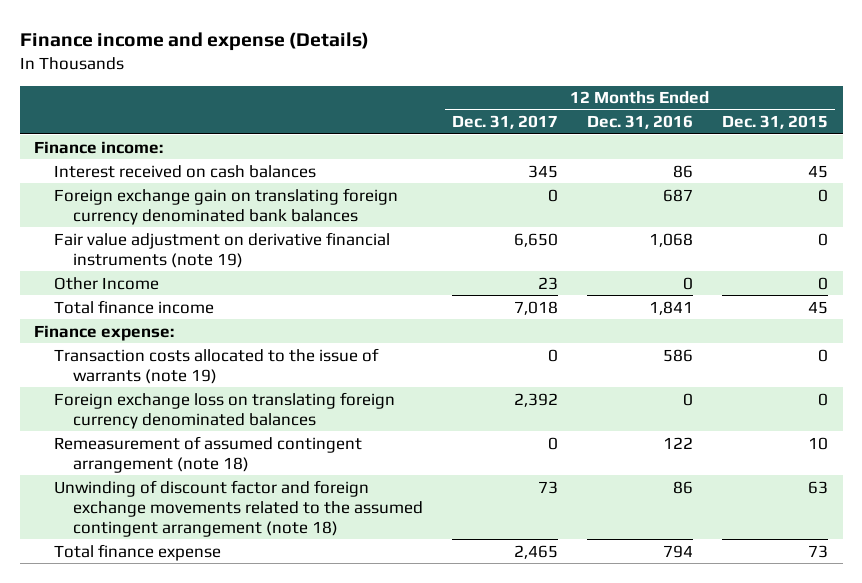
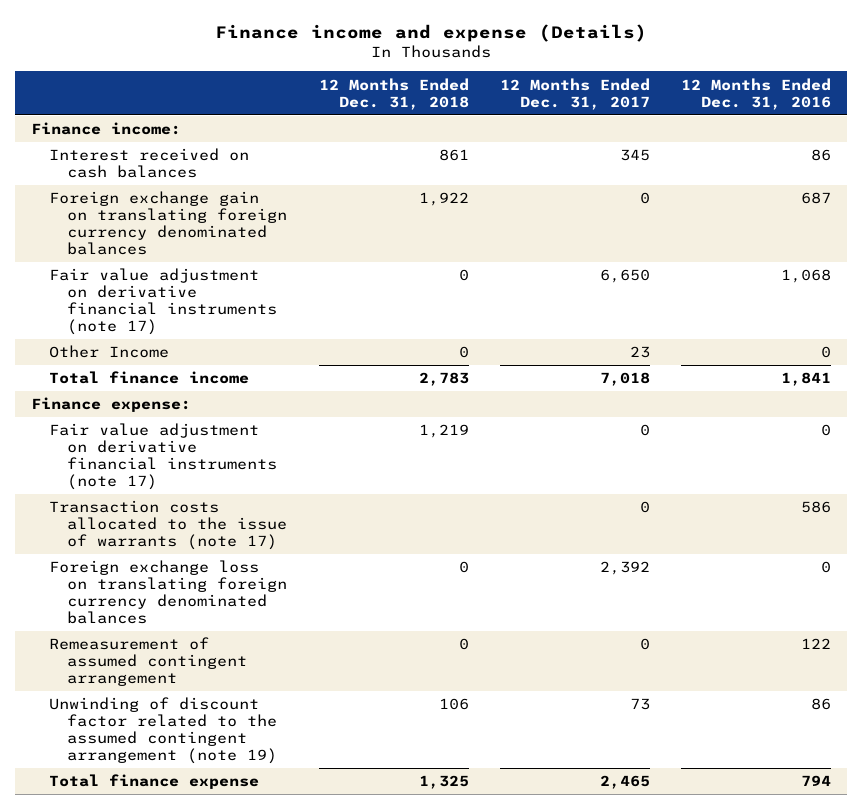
- | 12 Months Ended Dec. 31, 2017 | 12 Months Ended Dec. 31, 2016 | 12 Months Ended Dec. 31, 2015
+ | 12 Months Ended Dec. 31, 2018 | 12 Months Ended Dec. 31, 2017 | 12 Months Ended Dec. 31, 2016
- Foreign exchange gain on translating foreign currency denominated bank balances | 0 | 687 | 0
- Fair value adjustment on derivative financial instruments (note 19) | 6,650 | 1,068 | 0
+ Foreign exchange gain on translating foreign currency denominated balances | 1,922 | 0 | 687
+ Fair value adjustment on derivative financial instruments (note 17) | 0 | 6,650 | 1,068
- Transaction costs allocated to the issue of warrants (note 19) | 0 | 586 | 0
+ Fair value adjustment on derivative financial instruments (note 17) | 1,219 | 0 | 0
+ Transaction costs allocated to the issue of warrants (note 17) | | 0 | 586
- Remeasurement of assumed contingent arrangement (note 18) | 0 | 122 | 10
- Unwinding of discount factor and foreign exchange movements related to the assumed contingent arrangement (note 18) | 73 | 86 | 63
+ Remeasurement of assumed contingent arrangement | 0 | 0 | 122
+ Unwinding of discount factor related to the assumed contingent arrangement (note 19) | 106 | 73 | 86

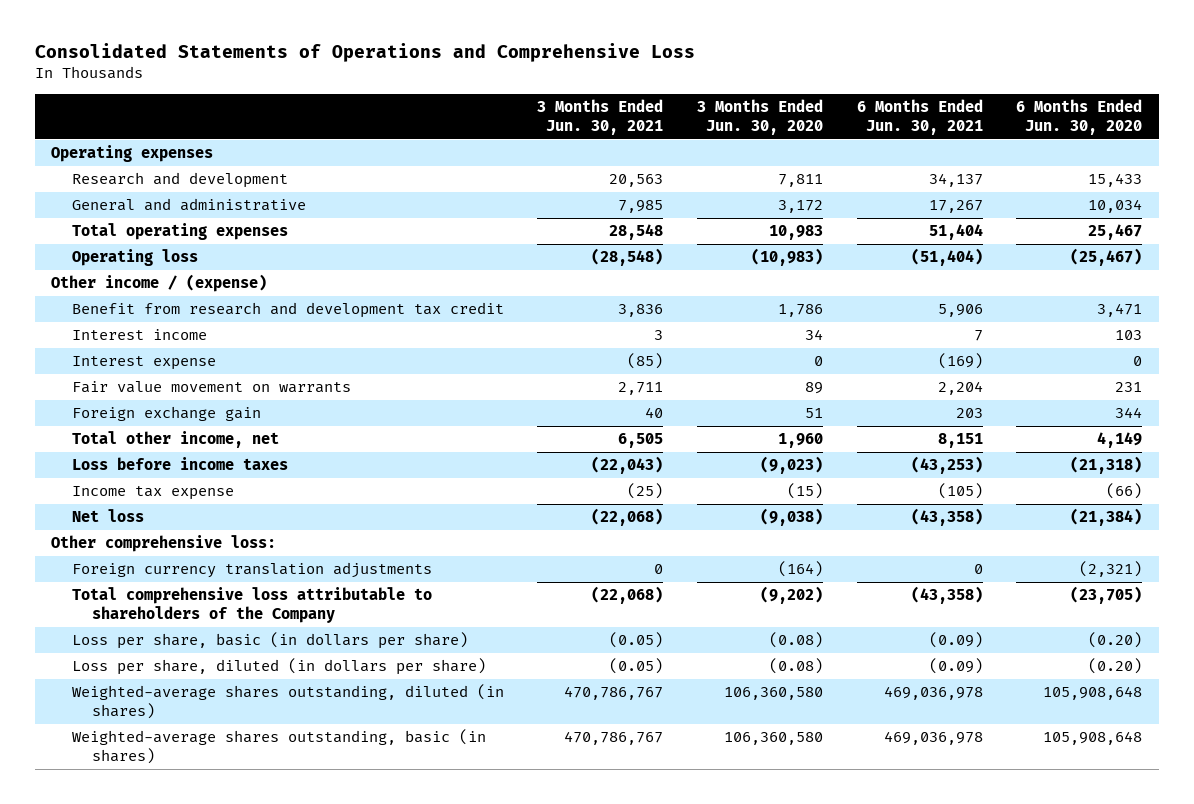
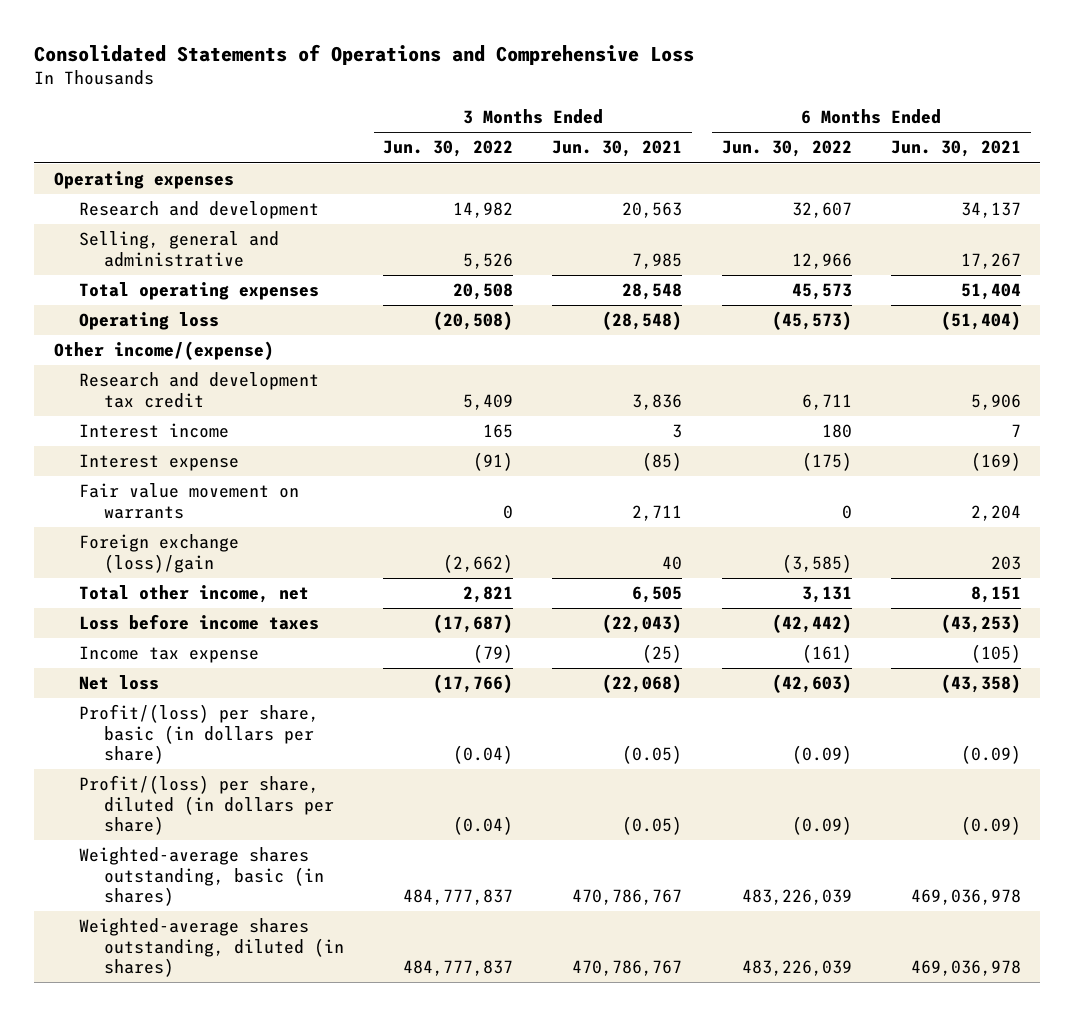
- | 3 Months Ended Jun. 30, 2021 | 3 Months Ended Jun. 30, 2020 | 6 Months Ended Jun. 30, 2021 | 6 Months Ended Jun. 30, 2020
+ | 3 Months Ended Jun. 30, 2022 | 3 Months Ended Jun. 30, 2021 | 6 Months Ended Jun. 30, 2022 | 6 Months Ended Jun. 30, 2021
- General and administrative | 7,985 | 3,172 | 17,267 | 10,034
+ Selling, general and administrative | 5,526 | 7,985 | 12,966 | 17,267
- Other income / (expense)
- Benefit from research and development tax credit | 3,836 | 1,786 | 5,906 | 3,471
+ Other income/(expense)
+ Research and development tax credit | 5,409 | 3,836 | 6,711 | 5,906
- Foreign exchange gain | 40 | 51 | 203 | 344
+ Foreign exchange (loss)/gain | (2,662) | 40 | (3,585) | 203
- Other comprehensive loss:
- Foreign currency translation adjustments | 0 | (164) | 0 | (2,321)
- Total comprehensive loss attributable to shareholders of the Company | (22,068) | (9,202) | (43,358) | (23,705)
- Loss per share, basic (in dollars per share) | (0.05) | (0.08) | (0.09) | (0.20)
- Loss per share, diluted (in dollars per share) | (0.05) | (0.08) | (0.09) | (0.20)
+ Profit/(loss) per share, basic (in dollars per share) | (0.04) | (0.05) | (0.09) | (0.09)
+ Profit/(loss) per share, diluted (in dollars per share) | (0.04) | (0.05) | (0.09) | (0.09)
moved down: Weighted-average shares outstanding, diluted (in shares) | 484,777,837 | 470,786,767 | 483,226,039 | 469,036,978

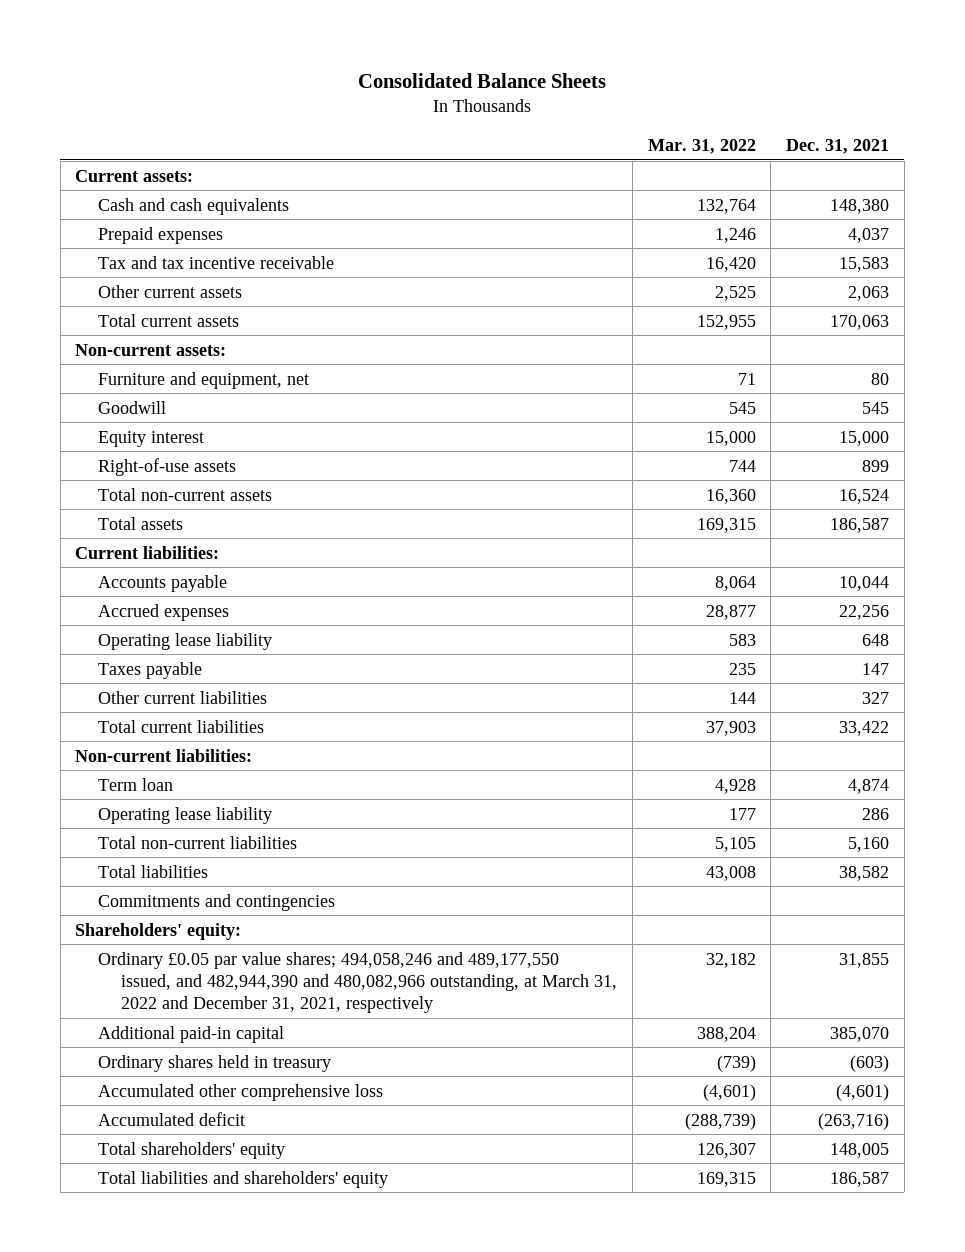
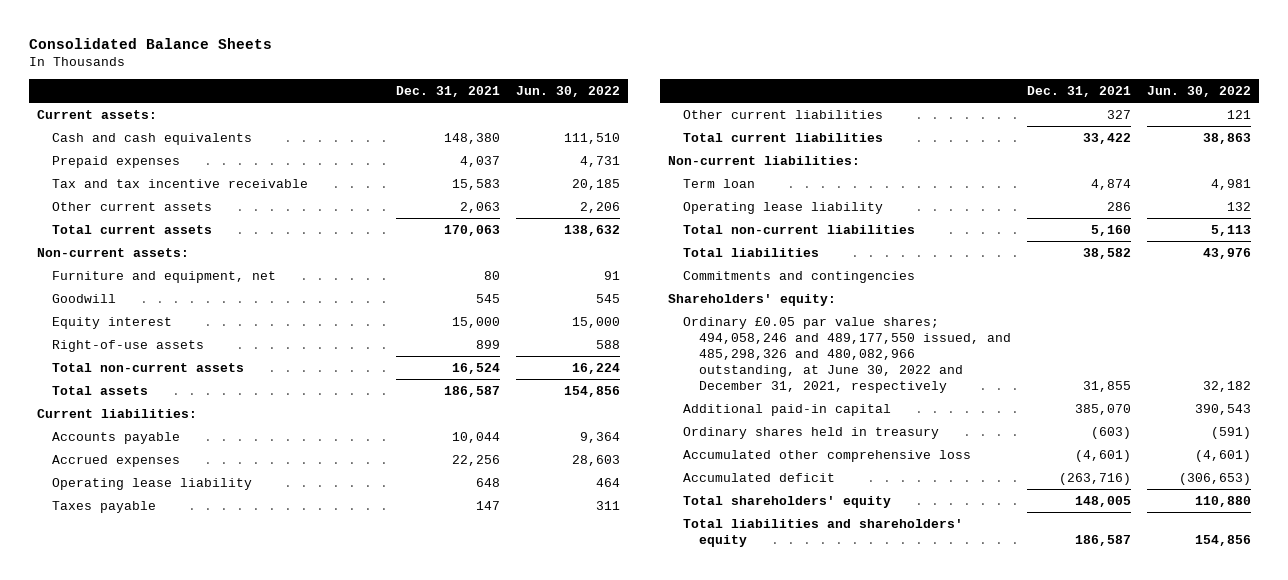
- | Mar. 31, 2022 | Dec. 31, 2021
+ | Dec. 31, 2021 | Jun. 30, 2022
- Ordinary £0.05 par value shares; 494,058,246 and 489,177,550 issued, and 482,944,390 and 480,082,966 outstanding, at March 31, 2022 and December 31, 2021, respectively | 32,182 | 31,855
+ Ordinary £0.05 par value shares; 494,058,246 and 489,177,550 issued, and 485,298,326 and 480,082,966 outstanding, at June 30, 2022 and December 31, 2021, respectively | 31,855 | 32,182

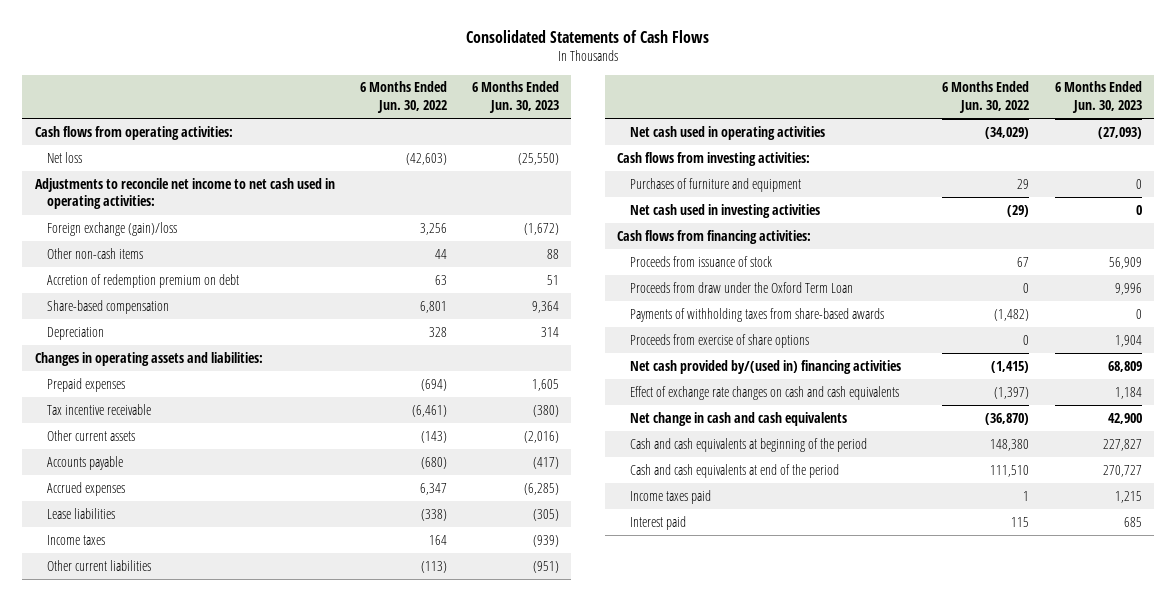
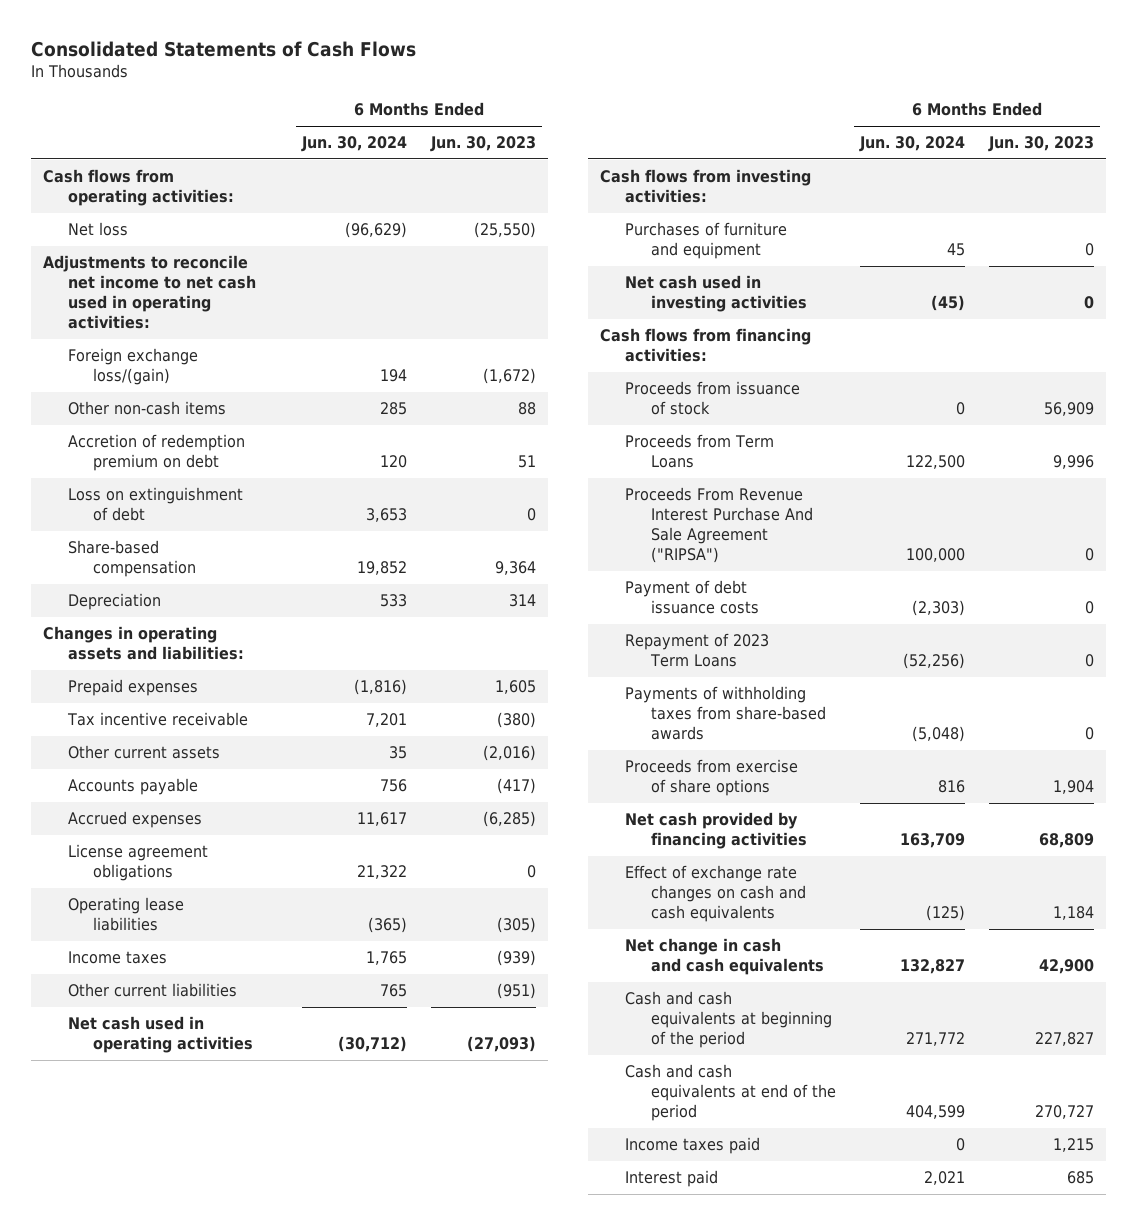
- | 6 Months Ended Jun. 30, 2022 | 6 Months Ended Jun. 30, 2023
+ | 6 Months Ended Jun. 30, 2024 | 6 Months Ended Jun. 30, 2023
- Foreign exchange (gain)/loss | 3,256 | (1,672)
+ Foreign exchange loss/(gain) | 194 | (1,672)
+ Loss on extinguishment of debt | 3,653 | 0
- Lease liabilities | (338) | (305)
+ License agreement obligations | 21,322 | 0
+ Operating lease liabilities | (365) | (305)
- Proceeds from draw under the Oxford Term Loan | 0 | 9,996
+ Proceeds from Term Loans | 122,500 | 9,996
+ Proceeds From Revenue Interest Purchase And Sale Agreement ("RIPSA") | 100,000 | 0
+ Payment of debt issuance costs | (2,303) | 0
+ Repayment of 2023 Term Loans | (52,256) | 0
- Net cash provided by/(used in) financing activities | (1,415) | 68,809
+ Net cash provided by financing activities | 163,709 | 68,809

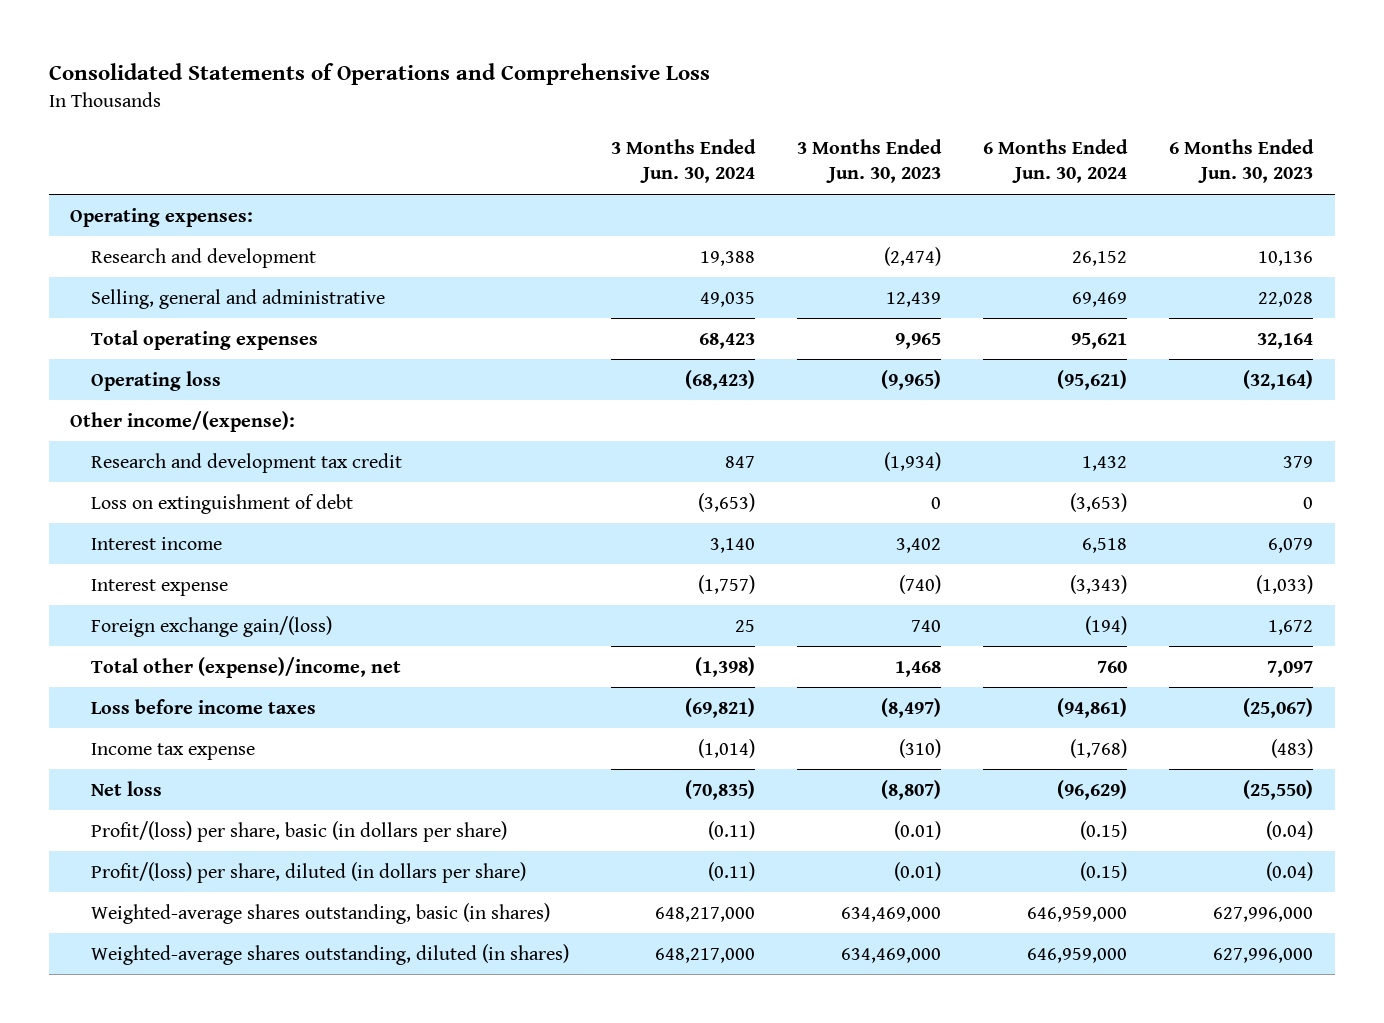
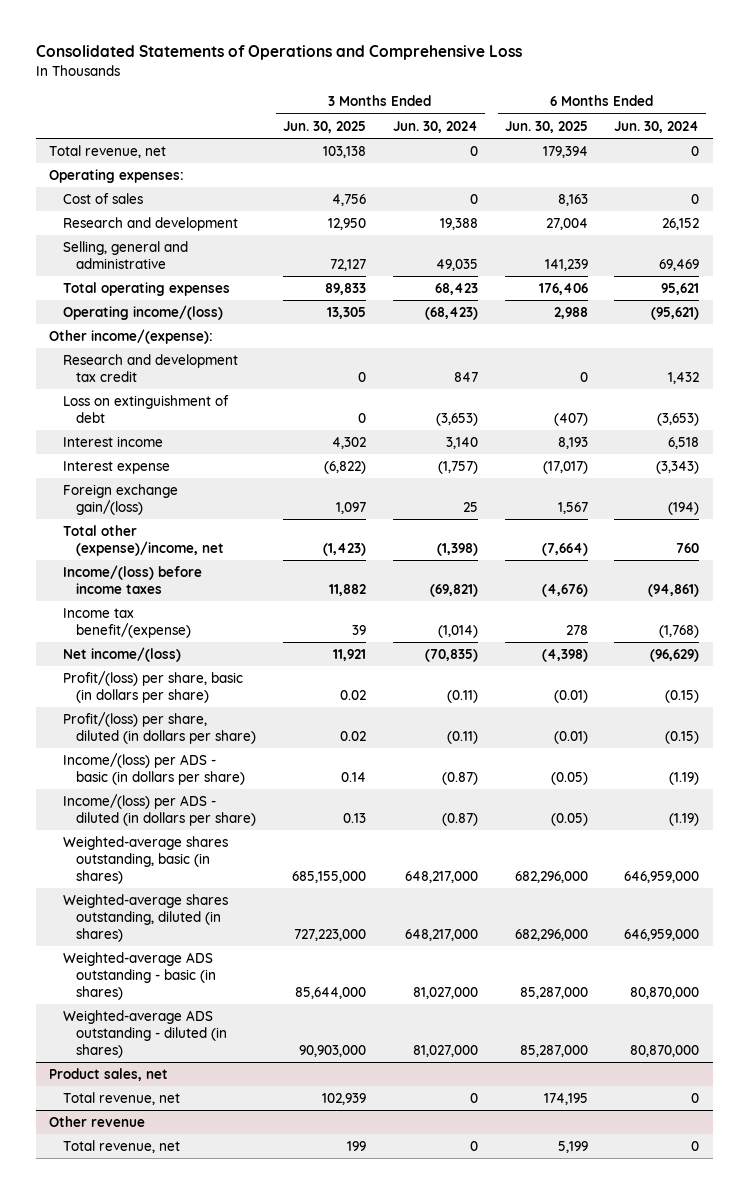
- | 3 Months Ended Jun. 30, 2024 | 3 Months Ended Jun. 30, 2023 | 6 Months Ended Jun. 30, 2024 | 6 Months Ended Jun. 30, 2023
+ | 3 Months Ended Jun. 30, 2025 | 3 Months Ended Jun. 30, 2024 | 6 Months Ended Jun. 30, 2025 | 6 Months Ended Jun. 30, 2024
+ Total revenue, net | 103,138 | 0 | 179,394 | 0
+ Cost of sales | 4,756 | 0 | 8,163 | 0
- Operating loss | (68,423) | (9,965) | (95,621) | (32,164)
+ Operating income/(loss) | 13,305 | (68,423) | 2,988 | (95,621)
- Loss before income taxes | (69,821) | (8,497) | (94,861) | (25,067)
- Income tax expense | (1,014) | (310) | (1,768) | (483)
- Net loss | (70,835) | (8,807) | (96,629) | (25,550)
+ Income/(loss) before income taxes | 11,882 | (69,821) | (4,676) | (94,861)
+ Income tax benefit/(expense) | 39 | (1,014) | 278 | (1,768)
+ Net income/(loss) | 11,921 | (70,835) | (4,398) | (96,629)
+ Income/(loss) per ADS - basic (in dollars per share) | 0.14 | (0.87) | (0.05) | (1.19)
+ Income/(loss) per ADS - diluted (in dollars per share) | 0.13 | (0.87) | (0.05) | (1.19)
+ Weighted-average ADS outstanding - basic (in shares) | 85,644,000 | 81,027,000 | 85,287,000 | 80,870,000
+ Weighted-average ADS outstanding - diluted (in shares) | 90,903,000 | 81,027,000 | 85,287,000 | 80,870,000
+ Product sales, net
+ Total revenue, net | 102,939 | 0 | 174,195 | 0
+ Other revenue
+ Total revenue, net | 199 | 0 | 5,199 | 0

